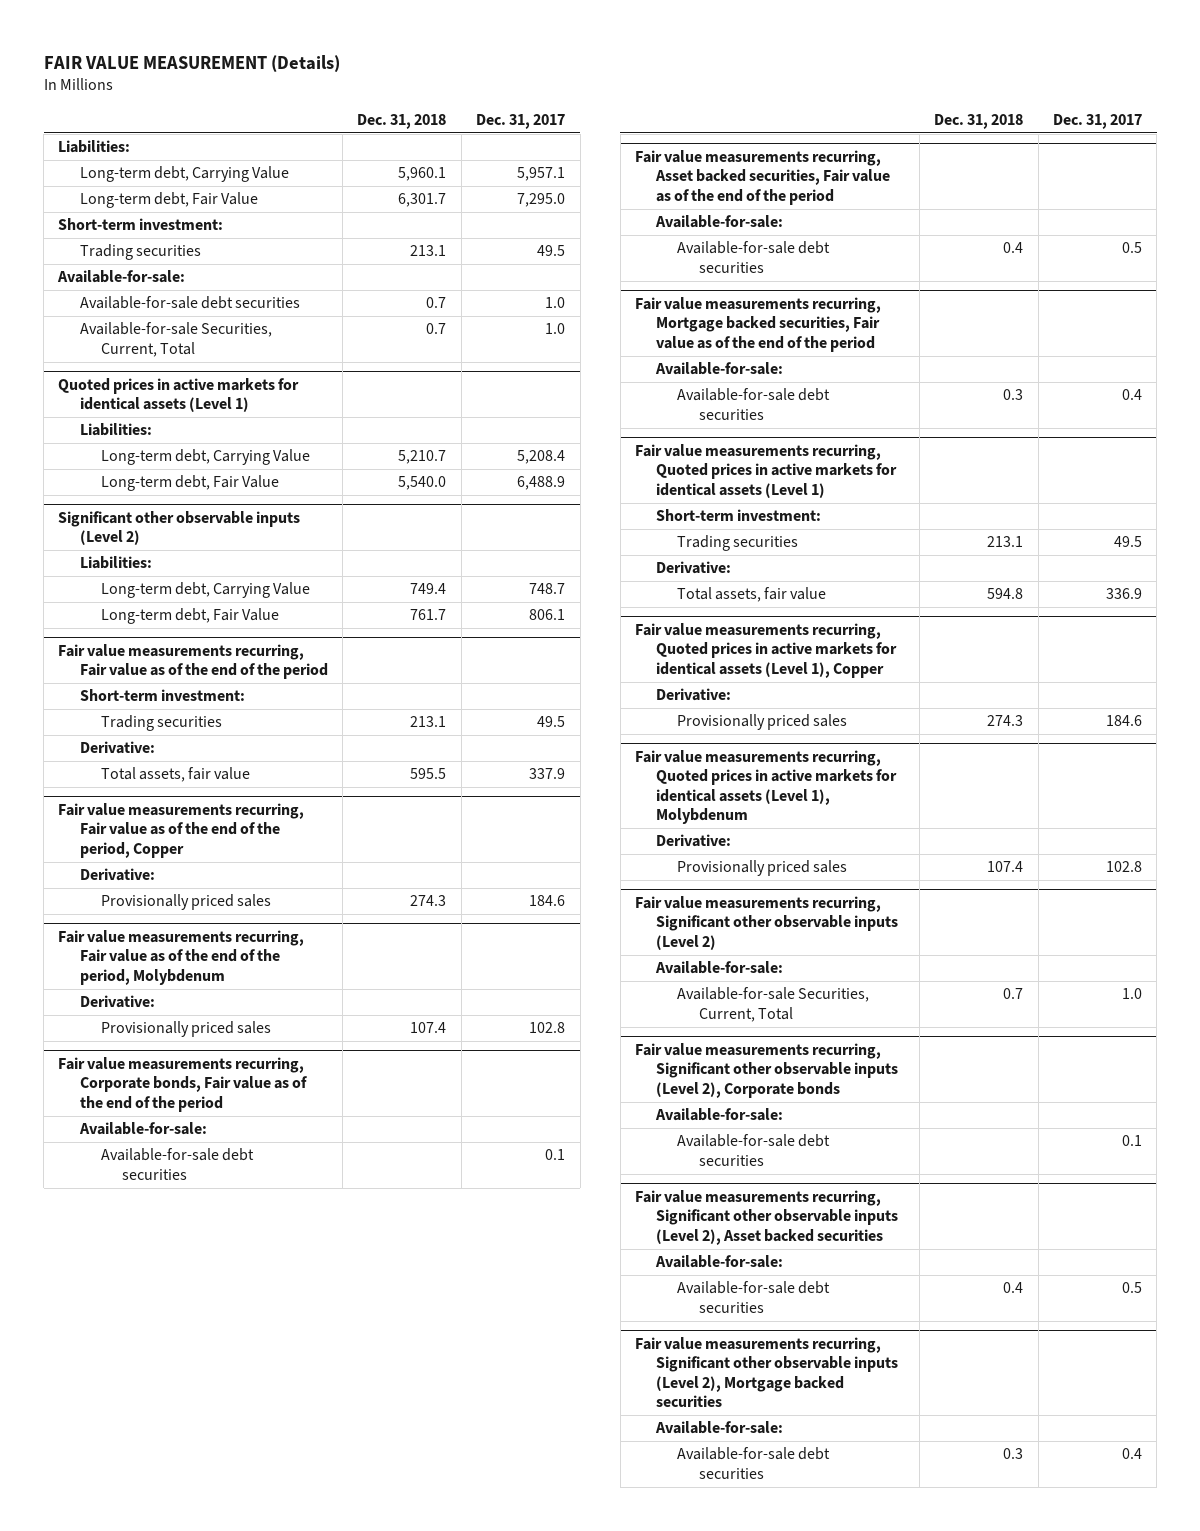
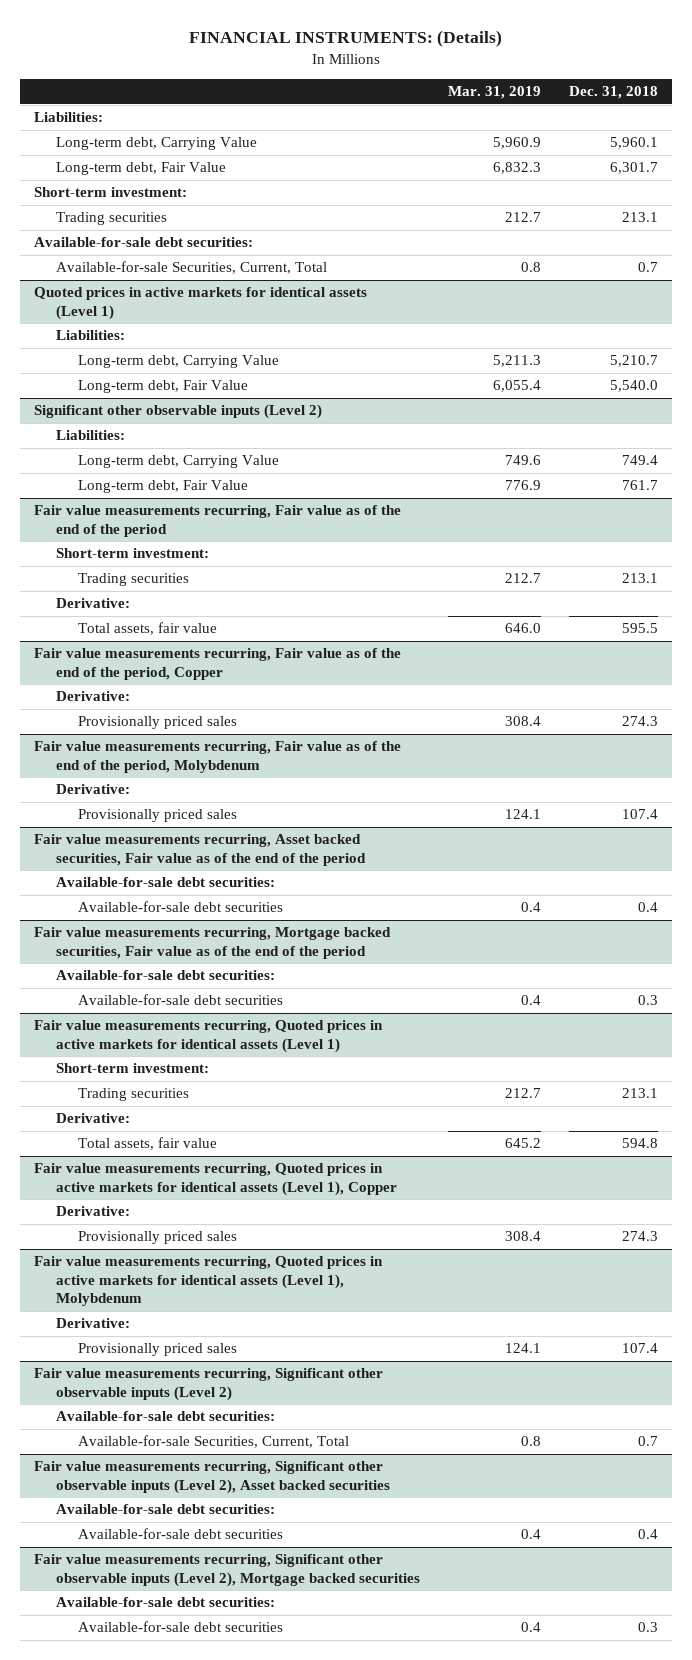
- FAIR VALUE MEASUREMENT (Details)
+ FINANCIAL INSTRUMENTS: (Details)
- | Dec. 31, 2018 | Dec. 31, 2017
+ | Mar. 31, 2019 | Dec. 31, 2018
- Available-for-sale:
- Available-for-sale debt securities | 0.7 | 1.0
+ Available-for-sale debt securities:
- Fair value measurements recurring, Corporate bonds, Fair value as of the end of the period
- Available-for-sale:
- Available-for-sale debt securities | | 0.1
@ Fair value measurements recurring, Asset backed securities, Fair value as of the end of the period
- Available-for-sale:
+ Available-for-sale debt securities:
@ Fair value measurements recurring, Mortgage backed securities, Fair value as of the end of the period
- Available-for-sale:
+ Available-for-sale debt securities:
@ Fair value measurements recurring, Significant other observable inputs (Level 2)
- Available-for-sale:
+ Available-for-sale debt securities:
- Fair value measurements recurring, Significant other observable inputs (Level 2), Corporate bonds
- Available-for-sale:
- Available-for-sale debt securities | | 0.1
@ Fair value measurements recurring, Significant other observable inputs (Level 2), Asset backed securities
- Available-for-sale:
+ Available-for-sale debt securities:
@ Fair value measurements recurring, Significant other observable inputs (Level 2), Mortgage backed securities
- Available-for-sale:
+ Available-for-sale debt securities:

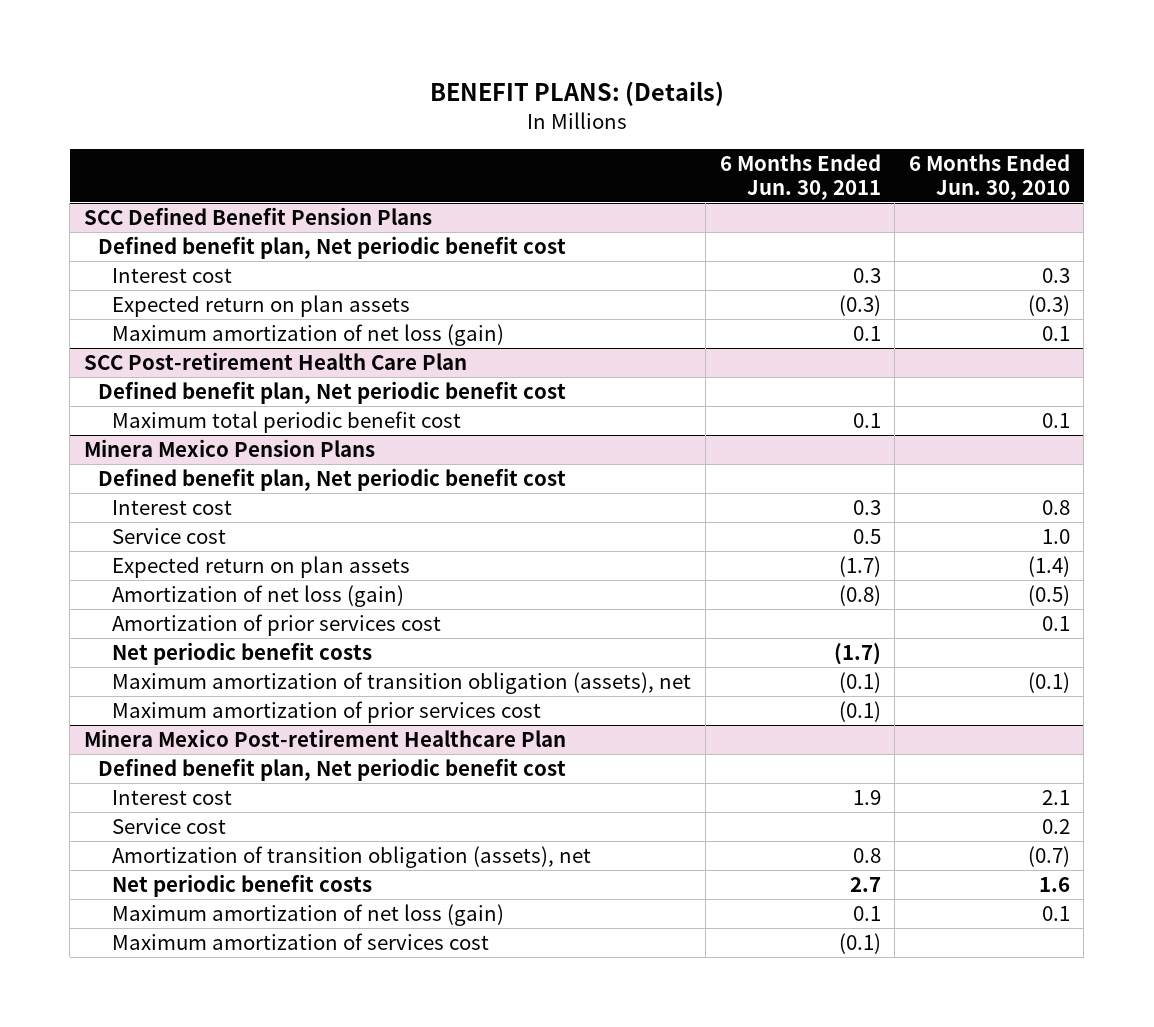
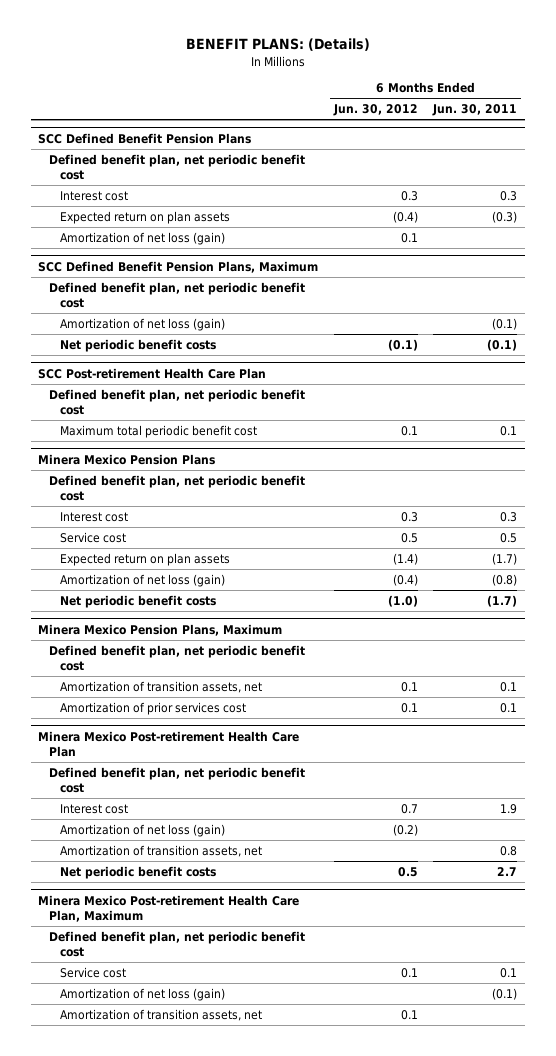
- | 6 Months Ended Jun. 30, 2011 | 6 Months Ended Jun. 30, 2010
+ | 6 Months Ended Jun. 30, 2012 | 6 Months Ended Jun. 30, 2011
@ SCC Defined Benefit Pension Plans
- Defined benefit plan, Net periodic benefit cost
+ Defined benefit plan, net periodic benefit cost
- Maximum amortization of net loss (gain) | 0.1 | 0.1
+ Amortization of net loss (gain) | 0.1 |
+ SCC Defined Benefit Pension Plans, Maximum
+ Defined benefit plan, net periodic benefit cost
+ Amortization of net loss (gain) | | (0.1)
+ Net periodic benefit costs | (0.1) | (0.1)
@ SCC Post-retirement Health Care Plan
- Defined benefit plan, Net periodic benefit cost
+ Defined benefit plan, net periodic benefit cost
@ Minera Mexico Pension Plans
- Defined benefit plan, Net periodic benefit cost
+ Defined benefit plan, net periodic benefit cost
- Amortization of prior services cost | | 0.1
- Maximum amortization of transition obligation (assets), net | (0.1) | (0.1)
- Maximum amortization of prior services cost | (0.1) |
- Minera Mexico Post-retirement Healthcare Plan
- Defined benefit plan, Net periodic benefit cost
+ Minera Mexico Pension Plans, Maximum
+ Defined benefit plan, net periodic benefit cost
+ Amortization of transition assets, net | 0.1 | 0.1
+ Amortization of prior services cost | 0.1 | 0.1
+ Minera Mexico Post-retirement Health Care Plan
+ Defined benefit plan, net periodic benefit cost
- Service cost | | 0.2
- Amortization of transition obligation (assets), net | 0.8 | (0.7)
+ Amortization of net loss (gain) | (0.2) |
+ Amortization of transition assets, net | | 0.8
- Maximum amortization of net loss (gain) | 0.1 | 0.1
- Maximum amortization of services cost | (0.1) |
+ Minera Mexico Post-retirement Health Care Plan, Maximum
+ Defined benefit plan, net periodic benefit cost
+ Service cost | 0.1 | 0.1
+ Amortization of net loss (gain) | | (0.1)
+ Amortization of transition assets, net | 0.1 |

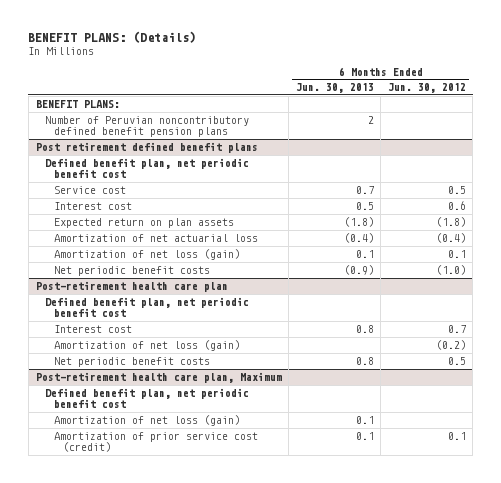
- | 6 Months Ended Jun. 30, 2012 | 6 Months Ended Jun. 30, 2011
+ | 6 Months Ended Jun. 30, 2013 | 6 Months Ended Jun. 30, 2012
- SCC Defined Benefit Pension Plans
- Defined benefit plan, net periodic benefit cost
- Interest cost | 0.3 | 0.3
- Expected return on plan assets | (0.4) | (0.3)
- Amortization of net loss (gain) | 0.1 |
- SCC Defined Benefit Pension Plans, Maximum
- Defined benefit plan, net periodic benefit cost
- Amortization of net loss (gain) | | (0.1)
- Net periodic benefit costs | (0.1) | (0.1)
- SCC Post-retirement Health Care Plan
- Defined benefit plan, net periodic benefit cost
- Maximum total periodic benefit cost | 0.1 | 0.1
- Minera Mexico Pension Plans
+ BENEFIT PLANS:
+ Number of Peruvian noncontributory defined benefit pension plans | 2 |
+ Post retirement defined benefit plans
- Interest cost | 0.3 | 0.3
- Expected return on plan assets | (1.4) | (1.7)
- Amortization of net loss (gain) | (0.4) | (0.8)
+ Interest cost | 0.5 | 0.6
+ Expected return on plan assets | (1.8) | (1.8)
+ Amortization of net actuarial loss | (0.4) | (0.4)
+ Amortization of net loss (gain) | 0.1 | 0.1
- Minera Mexico Pension Plans, Maximum
- Defined benefit plan, net periodic benefit cost
- Amortization of transition assets, net | 0.1 | 0.1
- Amortization of prior services cost | 0.1 | 0.1
- Minera Mexico Post-retirement Health Care Plan
+ Post-retirement health care plan
- Amortization of transition assets, net | | 0.8
- Minera Mexico Post-retirement Health Care Plan, Maximum
+ Post-retirement health care plan, Maximum
- Service cost | 0.1 | 0.1
- Amortization of transition assets, net | 0.1 |
+ Amortization of prior service cost (credit) | 0.1 | 0.1

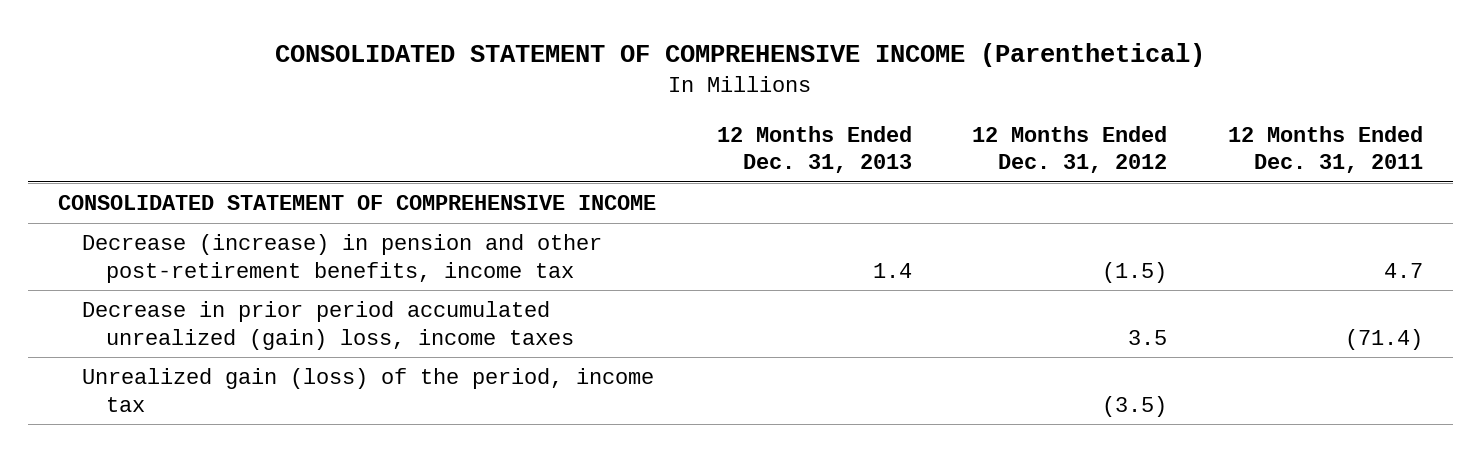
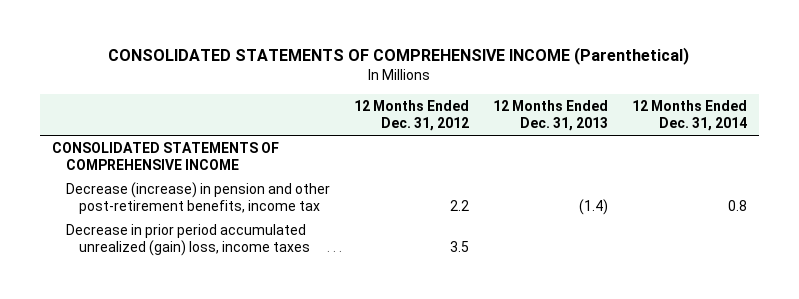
- CONSOLIDATED STATEMENT OF COMPREHENSIVE INCOME (Parenthetical)
+ CONSOLIDATED STATEMENTS OF COMPREHENSIVE INCOME (Parenthetical)
- | 12 Months Ended Dec. 31, 2013 | 12 Months Ended Dec. 31, 2012 | 12 Months Ended Dec. 31, 2011
+ | 12 Months Ended Dec. 31, 2012 | 12 Months Ended Dec. 31, 2013 | 12 Months Ended Dec. 31, 2014
- CONSOLIDATED STATEMENT OF COMPREHENSIVE INCOME
- Decrease (increase) in pension and other post-retirement benefits, income tax | 1.4 | (1.5) | 4.7
+ CONSOLIDATED STATEMENTS OF COMPREHENSIVE INCOME
+ Decrease (increase) in pension and other post-retirement benefits, income tax | 2.2 | (1.4) | 0.8
- Unrealized gain (loss) of the period, income tax | | (3.5) |

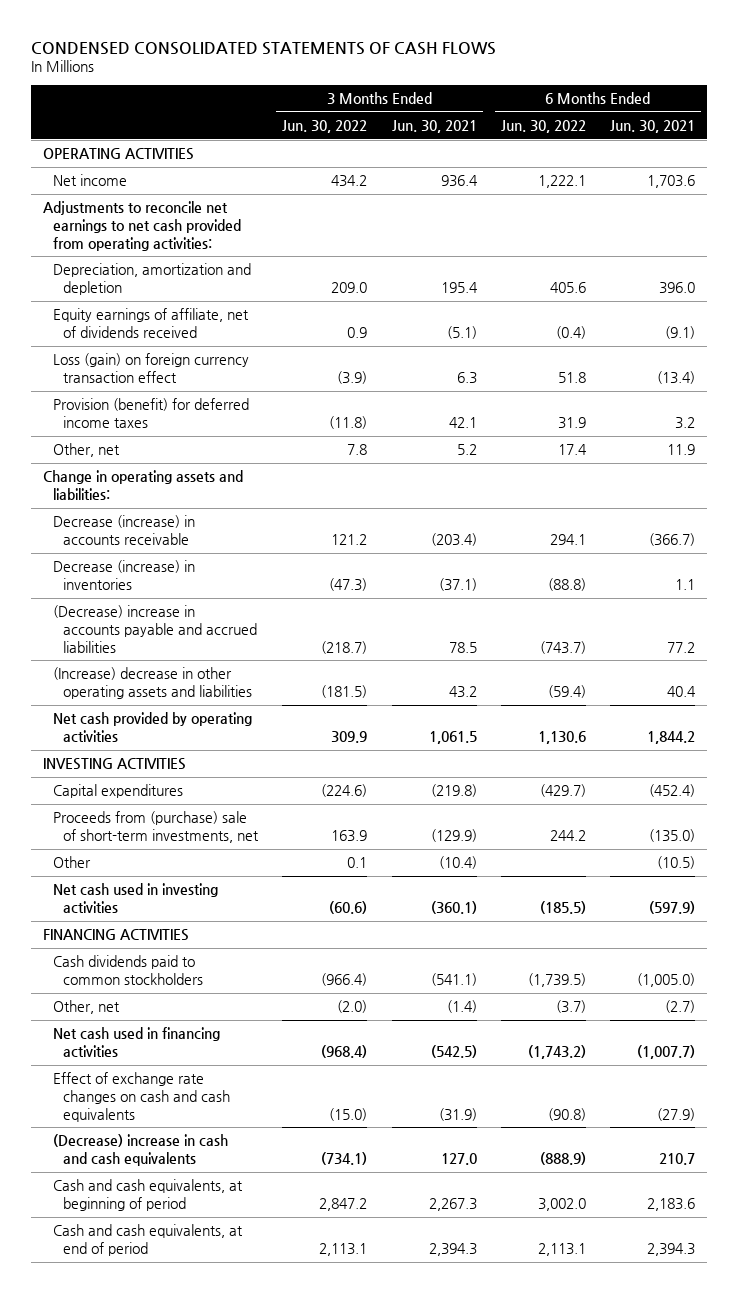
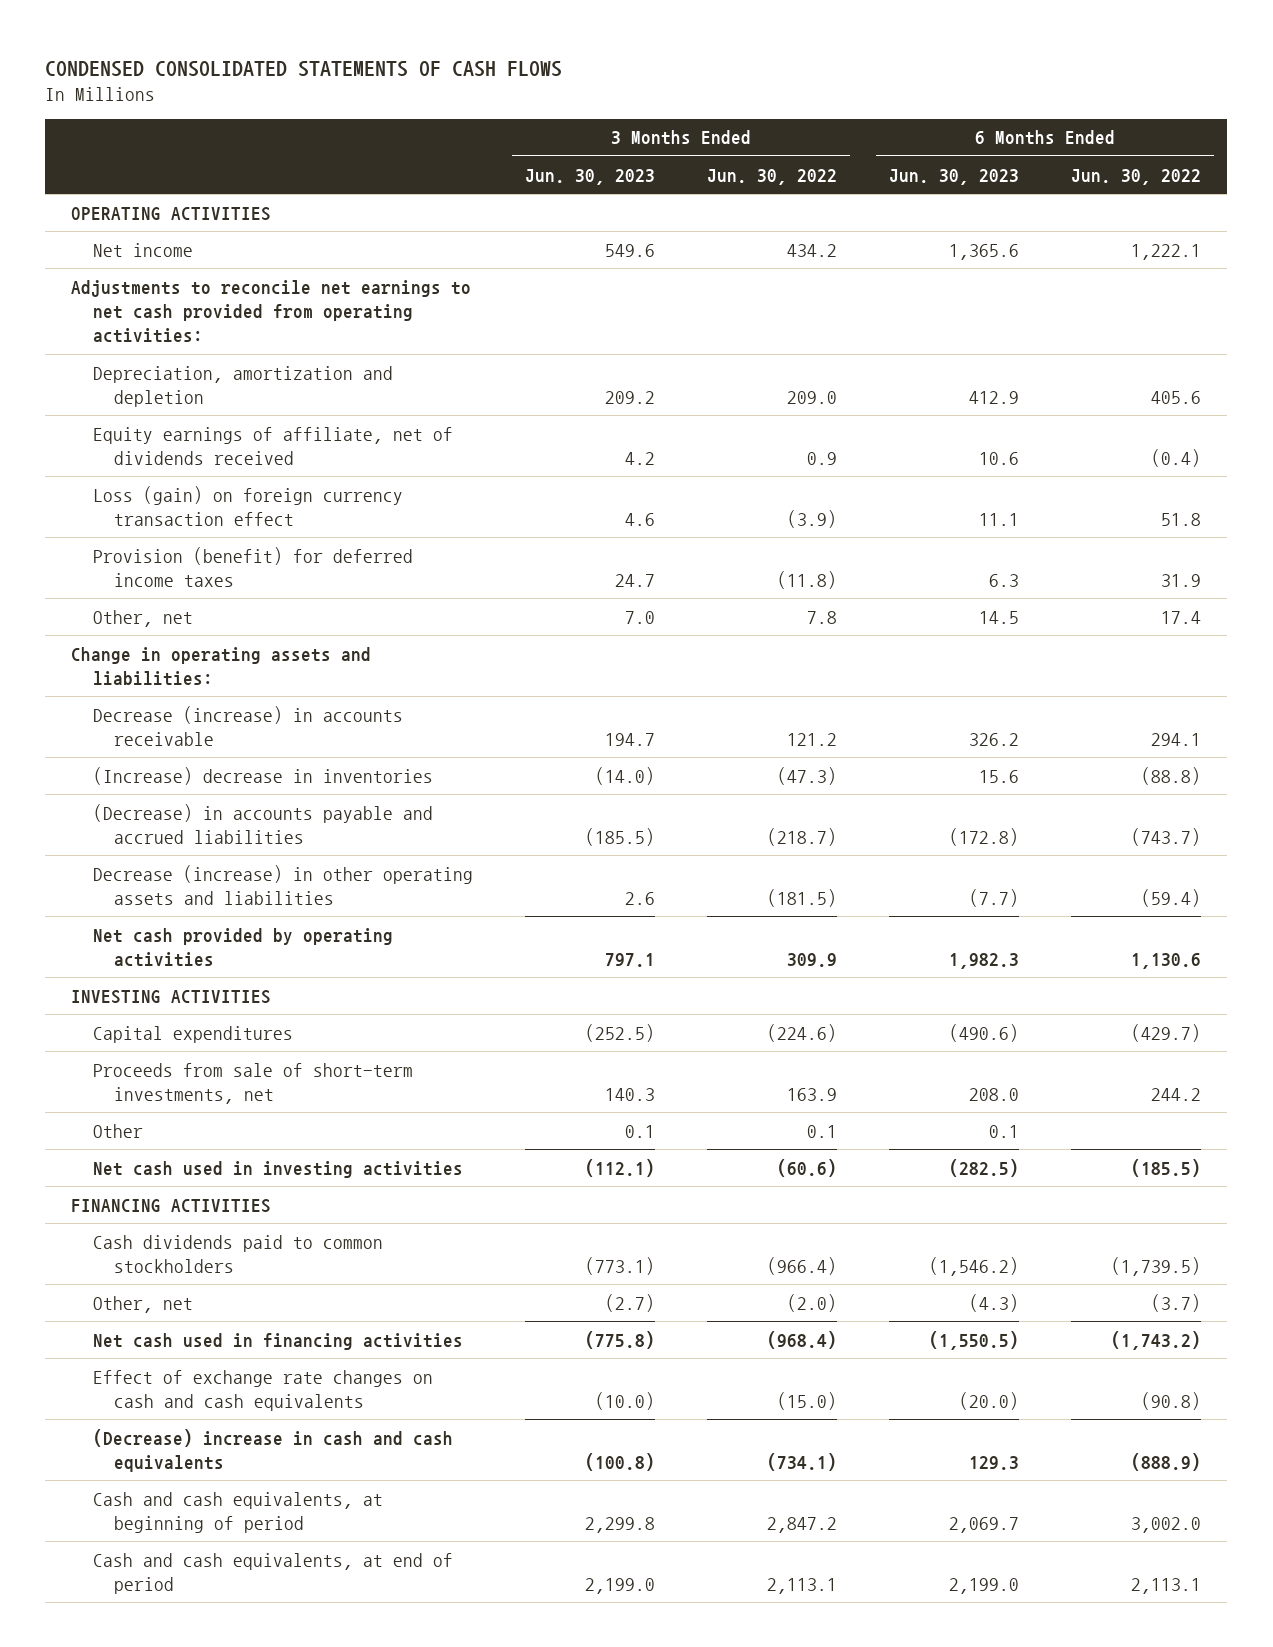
- | 3 Months Ended Jun. 30, 2022 | 3 Months Ended Jun. 30, 2021 | 6 Months Ended Jun. 30, 2022 | 6 Months Ended Jun. 30, 2021
+ | 3 Months Ended Jun. 30, 2023 | 3 Months Ended Jun. 30, 2022 | 6 Months Ended Jun. 30, 2023 | 6 Months Ended Jun. 30, 2022
- Decrease (increase) in inventories | (47.3) | (37.1) | (88.8) | 1.1
- (Decrease) increase in accounts payable and accrued liabilities | (218.7) | 78.5 | (743.7) | 77.2
- (Increase) decrease in other operating assets and liabilities | (181.5) | 43.2 | (59.4) | 40.4
+ (Increase) decrease in inventories | (14.0) | (47.3) | 15.6 | (88.8)
+ (Decrease) in accounts payable and accrued liabilities | (185.5) | (218.7) | (172.8) | (743.7)
+ Decrease (increase) in other operating assets and liabilities | 2.6 | (181.5) | (7.7) | (59.4)
- Proceeds from (purchase) sale of short-term investments, net | 163.9 | (129.9) | 244.2 | (135.0)
+ Proceeds from sale of short-term investments, net | 140.3 | 163.9 | 208.0 | 244.2

